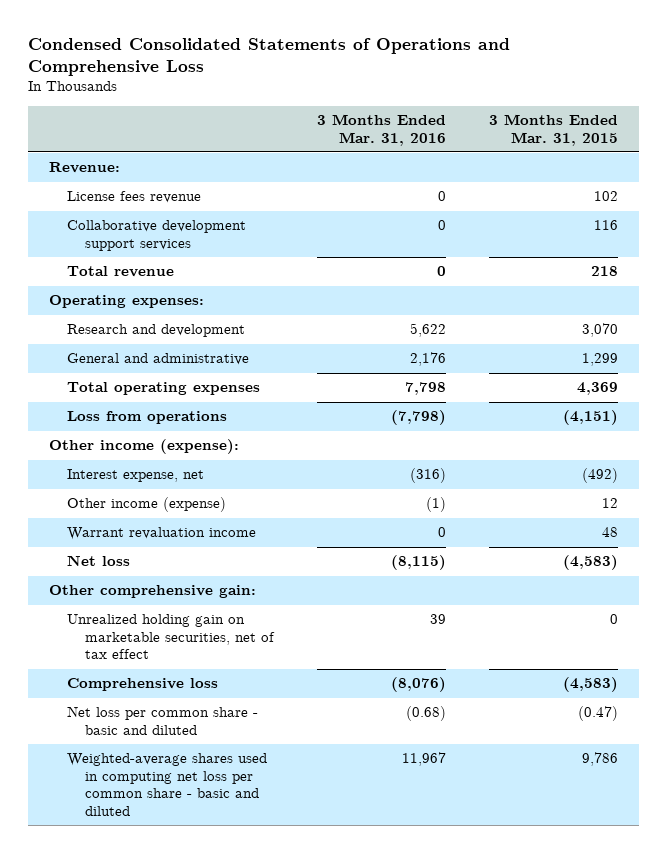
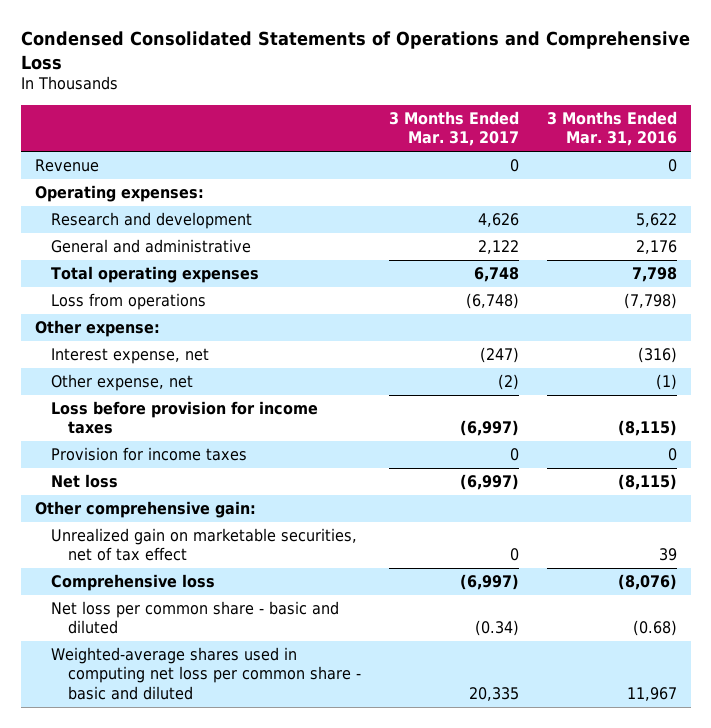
- | 3 Months Ended Mar. 31, 2016 | 3 Months Ended Mar. 31, 2015
+ | 3 Months Ended Mar. 31, 2017 | 3 Months Ended Mar. 31, 2016
- Revenue:
- License fees revenue | 0 | 102
- Collaborative development support services | 0 | 116
- Total revenue | 0 | 218
+ Revenue | 0 | 0
- Other income (expense):
+ Other expense:
- Other income (expense) | (1) | 12
- Warrant revaluation income | 0 | 48
+ Other expense, net | (2) | (1)
+ Loss before provision for income taxes | (6,997) | (8,115)
+ Provision for income taxes | 0 | 0
- Unrealized holding gain on marketable securities, net of tax effect | 39 | 0
+ Unrealized gain on marketable securities, net of tax effect | 0 | 39

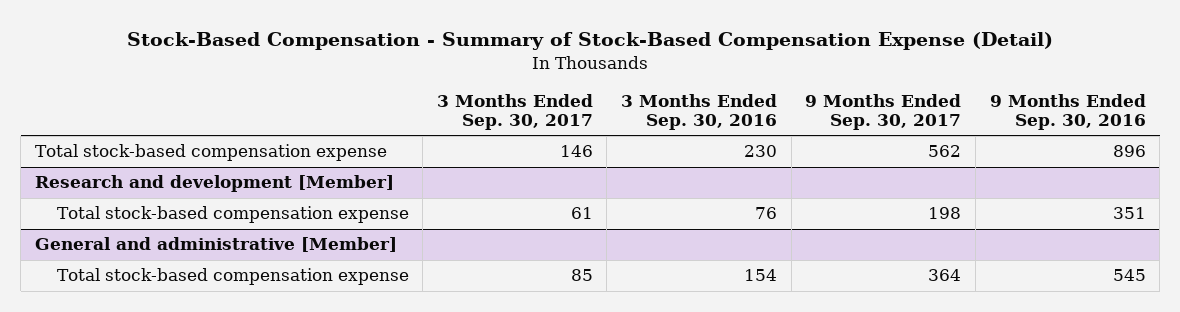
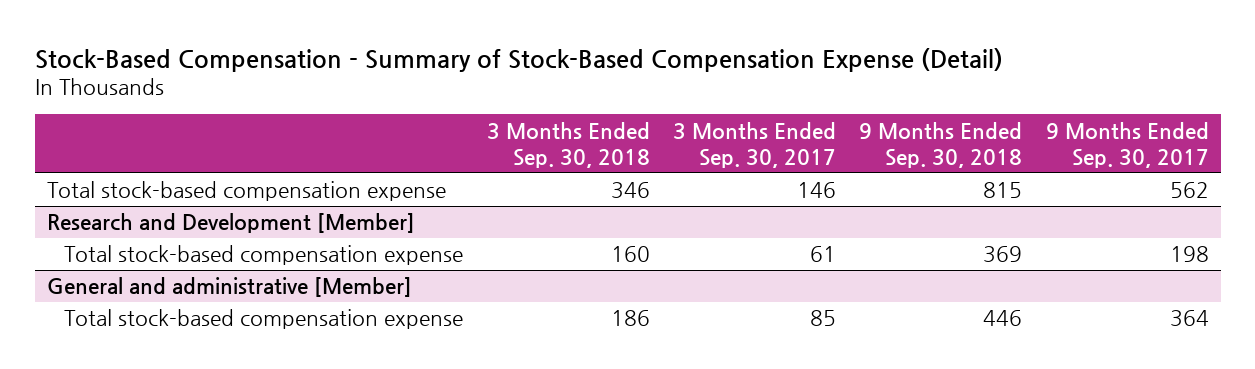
- | 3 Months Ended Sep. 30, 2017 | 3 Months Ended Sep. 30, 2016 | 9 Months Ended Sep. 30, 2017 | 9 Months Ended Sep. 30, 2016
+ | 3 Months Ended Sep. 30, 2018 | 3 Months Ended Sep. 30, 2017 | 9 Months Ended Sep. 30, 2018 | 9 Months Ended Sep. 30, 2017
- Research and development [Member]
+ Research and Development [Member]

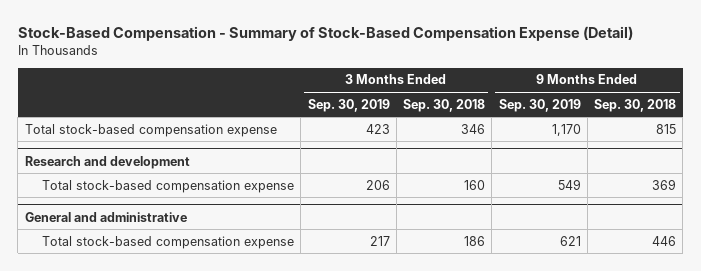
- | 3 Months Ended Sep. 30, 2018 | 3 Months Ended Sep. 30, 2017 | 9 Months Ended Sep. 30, 2018 | 9 Months Ended Sep. 30, 2017
+ | 3 Months Ended Sep. 30, 2019 | 3 Months Ended Sep. 30, 2018 | 9 Months Ended Sep. 30, 2019 | 9 Months Ended Sep. 30, 2018
- Research and Development [Member]
+ Research and development
- General and administrative [Member]
+ General and administrative

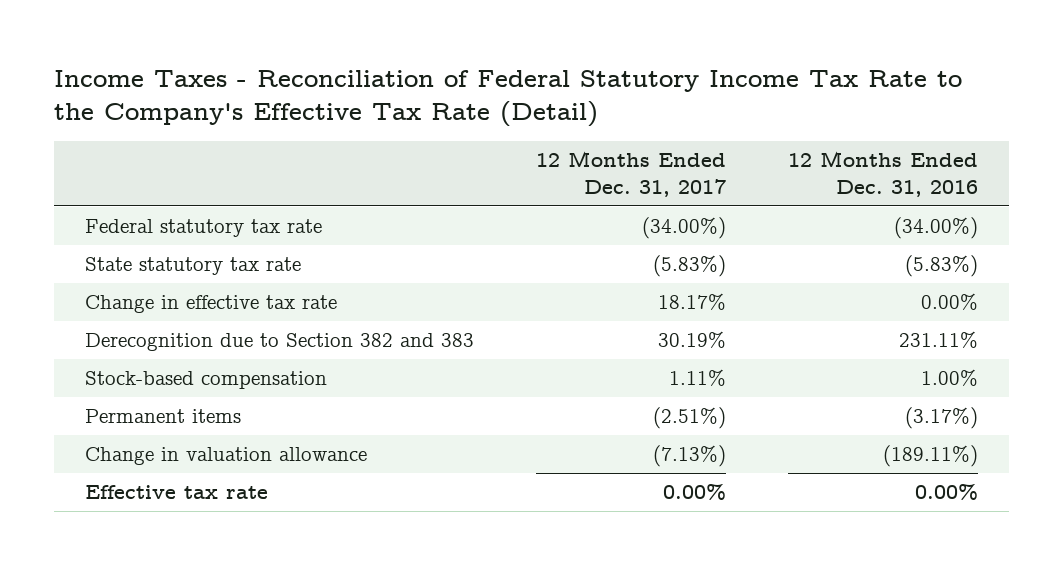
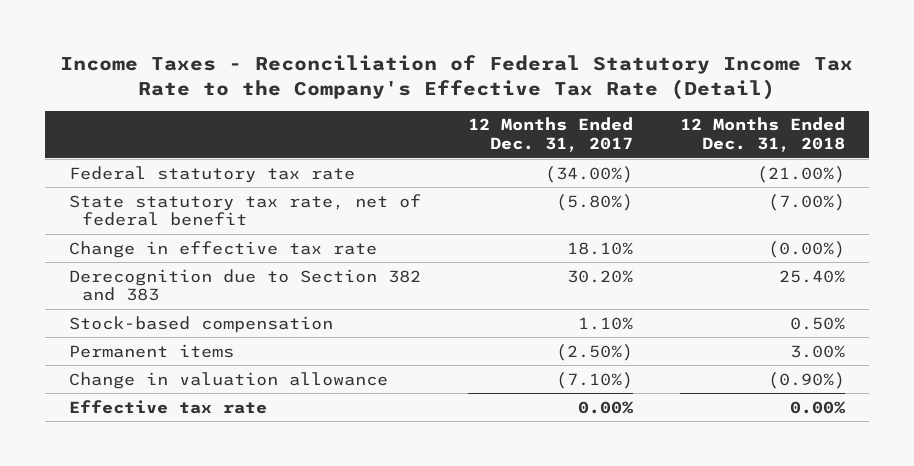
- | 12 Months Ended Dec. 31, 2017 | 12 Months Ended Dec. 31, 2016
+ | 12 Months Ended Dec. 31, 2017 | 12 Months Ended Dec. 31, 2018
- State statutory tax rate | (5.83%) | (5.83%)
- Change in effective tax rate | 18.17% | 0.00%
- Derecognition due to Section 382 and 383 | 30.19% | 231.11%
- Stock-based compensation | 1.11% | 1.00%
- Permanent items | (2.51%) | (3.17%)
- Change in valuation allowance | (7.13%) | (189.11%)
+ State statutory tax rate, net of federal benefit | (5.80%) | (7.00%)
+ Change in effective tax rate | 18.10% | (0.00%)
+ Derecognition due to Section 382 and 383 | 30.20% | 25.40%
+ Stock-based compensation | 1.10% | 0.50%
+ Permanent items | (2.50%) | 3.00%
+ Change in valuation allowance | (7.10%) | (0.90%)

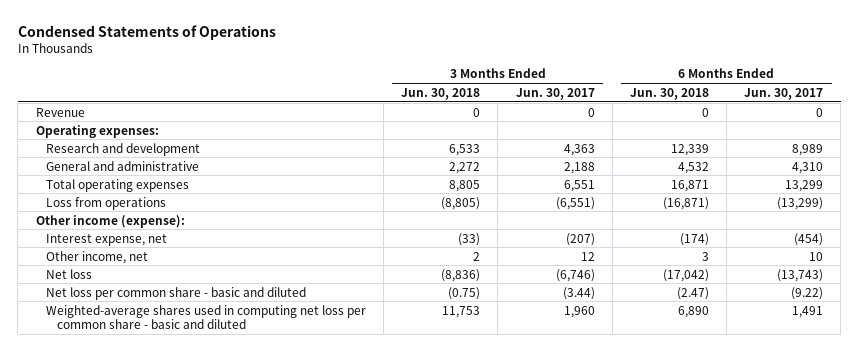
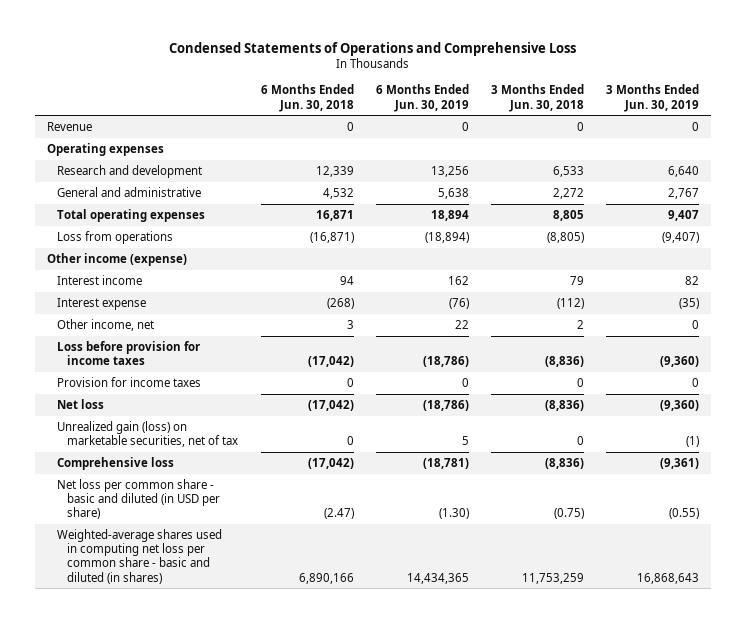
- Condensed Statements of Operations
+ Condensed Statements of Operations and Comprehensive Loss
- | 3 Months Ended Jun. 30, 2018 | 3 Months Ended Jun. 30, 2017 | 6 Months Ended Jun. 30, 2018 | 6 Months Ended Jun. 30, 2017
+ | 6 Months Ended Jun. 30, 2018 | 6 Months Ended Jun. 30, 2019 | 3 Months Ended Jun. 30, 2018 | 3 Months Ended Jun. 30, 2019
- Operating expenses:
+ Operating expenses
- Other income (expense):
- Interest expense, net | (33) | (207) | (174) | (454)
+ Other income (expense)
+ Interest income | 94 | 162 | 79 | 82
+ Interest expense | (268) | (76) | (112) | (35)
+ Loss before provision for income taxes | (17,042) | (18,786) | (8,836) | (9,360)
+ Provision for income taxes | 0 | 0 | 0 | 0
- Net loss per common share - basic and diluted | (0.75) | (3.44) | (2.47) | (9.22)
- Weighted-average shares used in computing net loss per common share - basic and diluted | 11,753 | 1,960 | 6,890 | 1,491
+ Unrealized gain (loss) on marketable securities, net of tax | 0 | 5 | 0 | (1)
+ Comprehensive loss | (17,042) | (18,781) | (8,836) | (9,361)
+ Net loss per common share - basic and diluted (in USD per share) | (2.47) | (1.30) | (0.75) | (0.55)
+ Weighted-average shares used in computing net loss per common share - basic and diluted (in shares) | 6,890,166 | 14,434,365 | 11,753,259 | 16,868,643

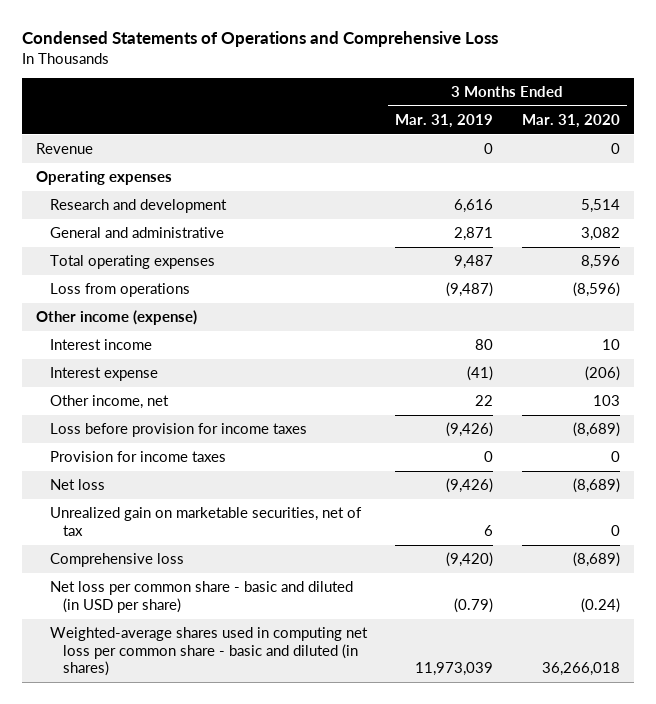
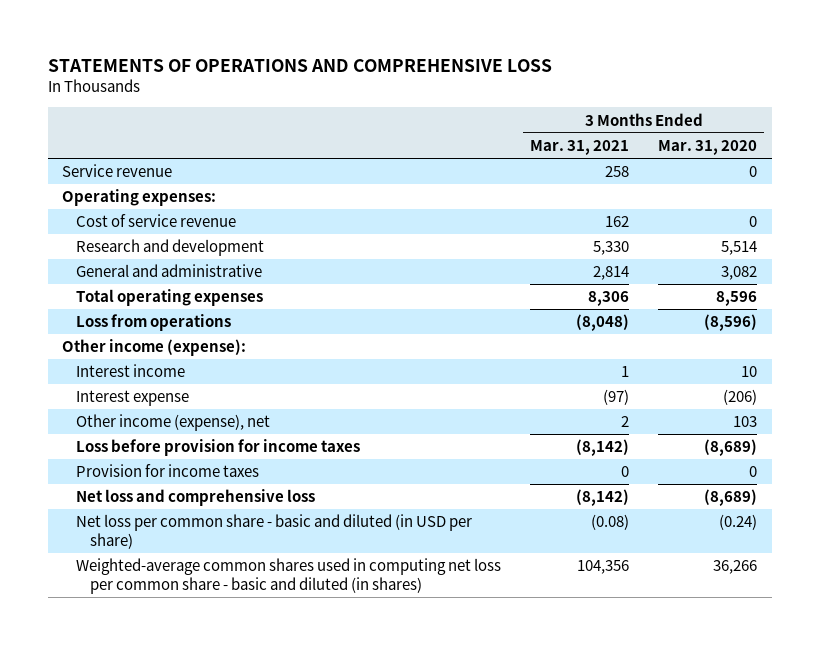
- Condensed Statements of Operations and Comprehensive Loss
+ STATEMENTS OF OPERATIONS AND COMPREHENSIVE LOSS
- | 3 Months Ended Mar. 31, 2019 | 3 Months Ended Mar. 31, 2020
+ | 3 Months Ended Mar. 31, 2021 | 3 Months Ended Mar. 31, 2020
- Revenue | 0 | 0
- Operating expenses
+ Service revenue | 258 | 0
+ Operating expenses:
+ Cost of service revenue | 162 | 0
- Other income (expense)
+ Other income (expense):
- Other income, net | 22 | 103
+ Other income (expense), net | 2 | 103
- Net loss | (9,426) | (8,689)
- Unrealized gain on marketable securities, net of tax | 6 | 0
- Comprehensive loss | (9,420) | (8,689)
+ Net loss and comprehensive loss | (8,142) | (8,689)
- Weighted-average shares used in computing net loss per common share - basic and diluted (in shares) | 11,973,039 | 36,266,018
+ Weighted-average common shares used in computing net loss per common share - basic and diluted (in shares) | 104,356 | 36,266

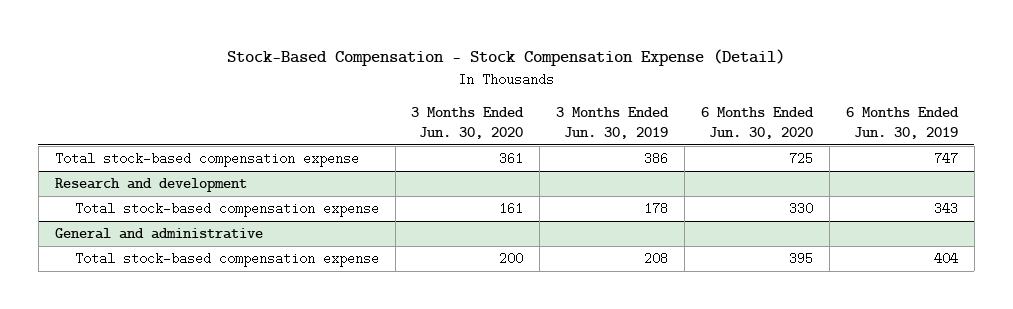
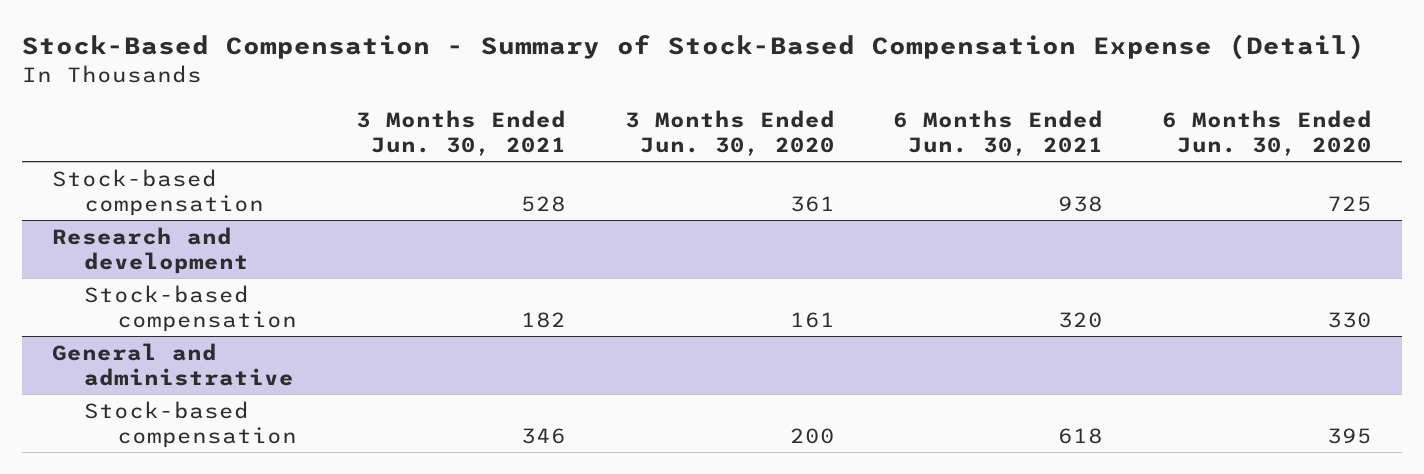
- Stock-Based Compensation - Stock Compensation Expense (Detail)
+ Stock-Based Compensation - Summary of Stock-Based Compensation Expense (Detail)
- | 3 Months Ended Jun. 30, 2020 | 3 Months Ended Jun. 30, 2019 | 6 Months Ended Jun. 30, 2020 | 6 Months Ended Jun. 30, 2019
+ | 3 Months Ended Jun. 30, 2021 | 3 Months Ended Jun. 30, 2020 | 6 Months Ended Jun. 30, 2021 | 6 Months Ended Jun. 30, 2020
- Total stock-based compensation expense | 361 | 386 | 725 | 747
+ Stock-based compensation | 528 | 361 | 938 | 725
@ Research and development
- Total stock-based compensation expense | 161 | 178 | 330 | 343
+ Stock-based compensation | 182 | 161 | 320 | 330
@ General and administrative
- Total stock-based compensation expense | 200 | 208 | 395 | 404
+ Stock-based compensation | 346 | 200 | 618 | 395

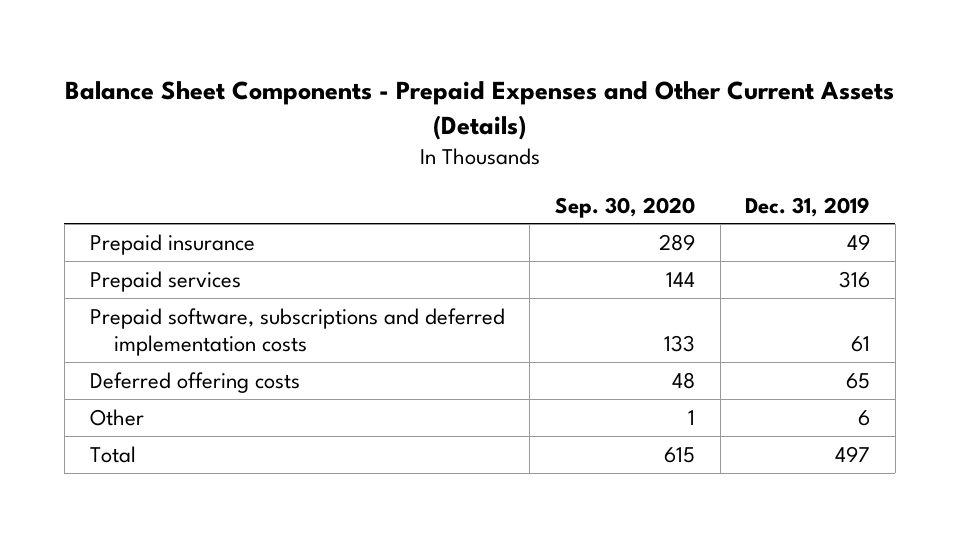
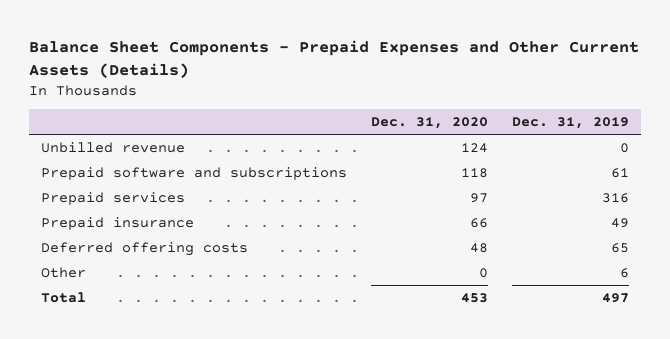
- | Sep. 30, 2020 | Dec. 31, 2019
+ | Dec. 31, 2020 | Dec. 31, 2019
+ Unbilled revenue | 124 | 0
+ Prepaid software and subscriptions | 118 | 61
- Prepaid software, subscriptions and deferred implementation costs | 133 | 61
moved down: Prepaid insurance | 66 | 49

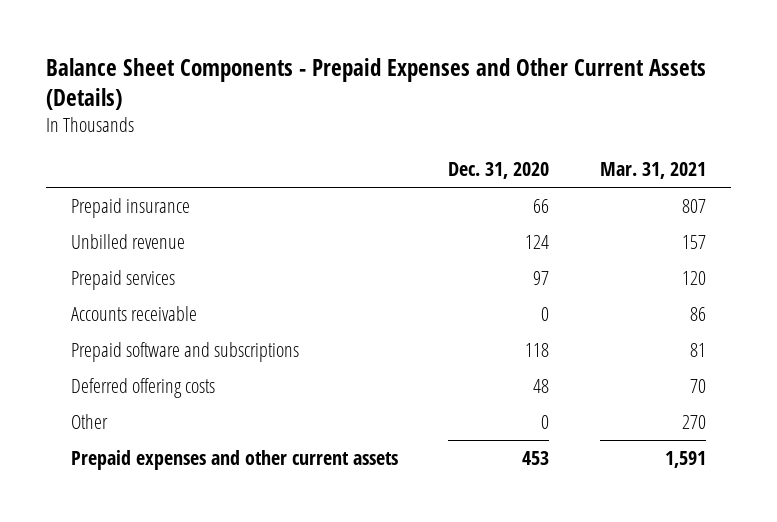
- | Dec. 31, 2020 | Dec. 31, 2019
+ | Dec. 31, 2020 | Mar. 31, 2021
moved up: Prepaid insurance | 66 | 807
+ Accounts receivable | 0 | 86
moved down: Prepaid software and subscriptions | 118 | 81
- Total | 453 | 497
+ Prepaid expenses and other current assets | 453 | 1,591

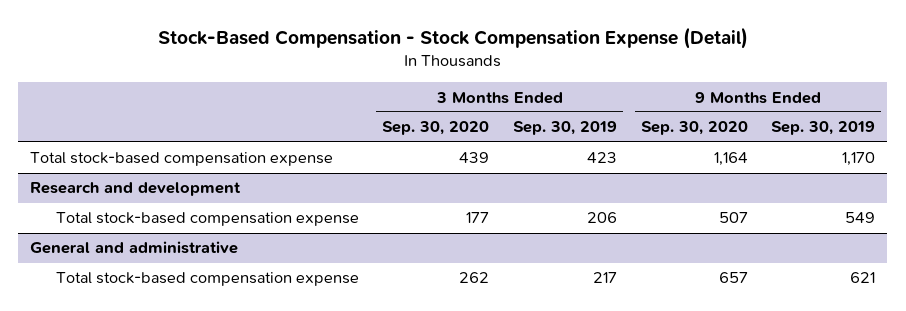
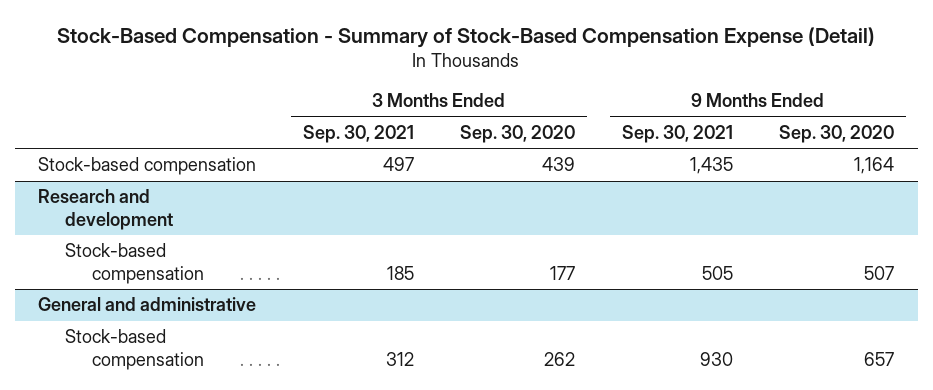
- Stock-Based Compensation - Stock Compensation Expense (Detail)
+ Stock-Based Compensation - Summary of Stock-Based Compensation Expense (Detail)
- | 3 Months Ended Sep. 30, 2020 | 3 Months Ended Sep. 30, 2019 | 9 Months Ended Sep. 30, 2020 | 9 Months Ended Sep. 30, 2019
+ | 3 Months Ended Sep. 30, 2021 | 3 Months Ended Sep. 30, 2020 | 9 Months Ended Sep. 30, 2021 | 9 Months Ended Sep. 30, 2020
- Total stock-based compensation expense | 439 | 423 | 1,164 | 1,170
+ Stock-based compensation | 497 | 439 | 1,435 | 1,164
@ Research and development
- Total stock-based compensation expense | 177 | 206 | 507 | 549
+ Stock-based compensation | 185 | 177 | 505 | 507
@ General and administrative
- Total stock-based compensation expense | 262 | 217 | 657 | 621
+ Stock-based compensation | 312 | 262 | 930 | 657

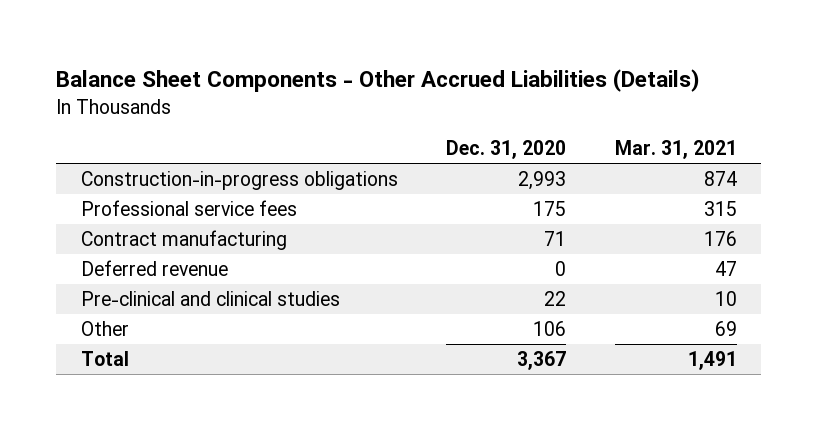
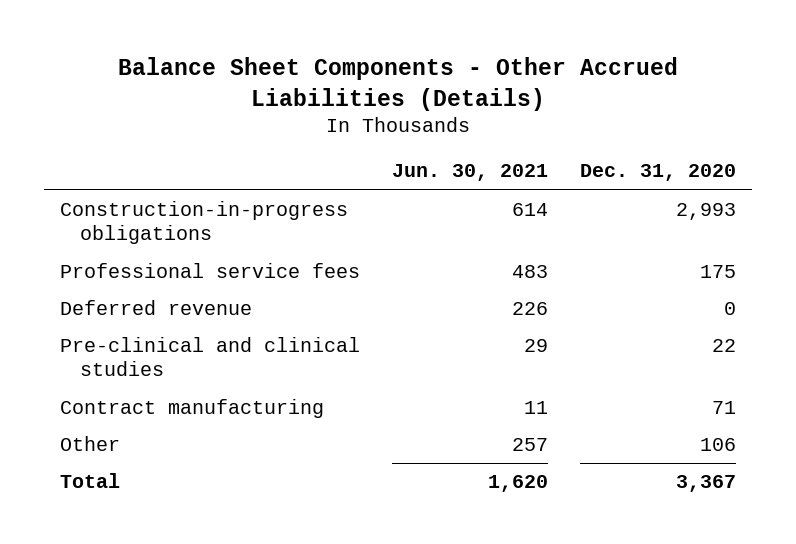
- | Dec. 31, 2020 | Mar. 31, 2021
+ | Jun. 30, 2021 | Dec. 31, 2020
moved down: Contract manufacturing | 11 | 71

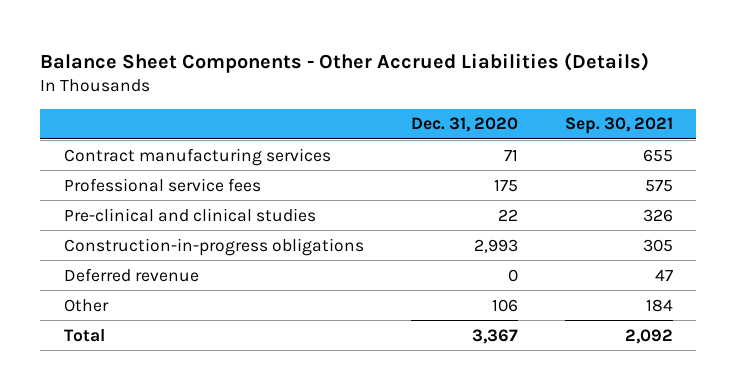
- | Jun. 30, 2021 | Dec. 31, 2020
+ | Dec. 31, 2020 | Sep. 30, 2021
+ Contract manufacturing services | 71 | 655
- Contract manufacturing | 11 | 71
moved down: Construction-in-progress obligations | 2,993 | 305
moved down: Deferred revenue | 0 | 47

